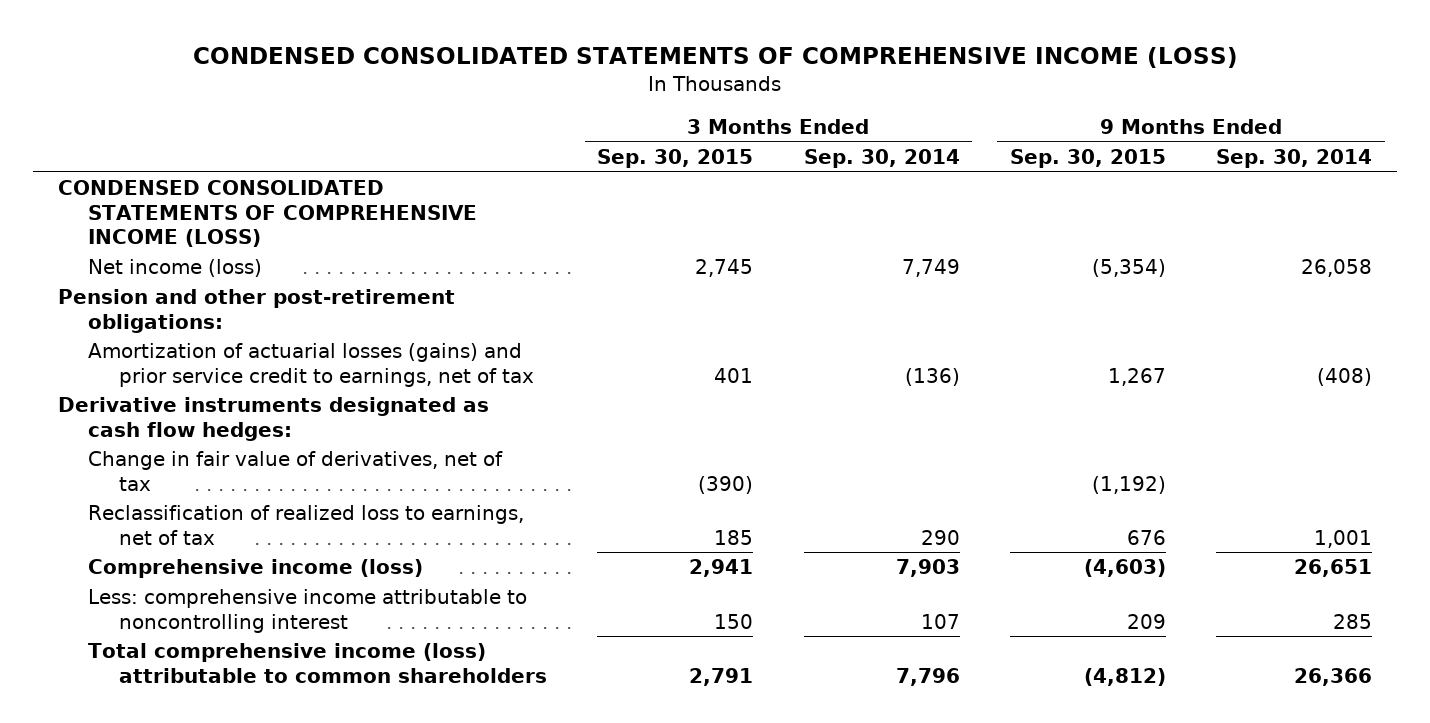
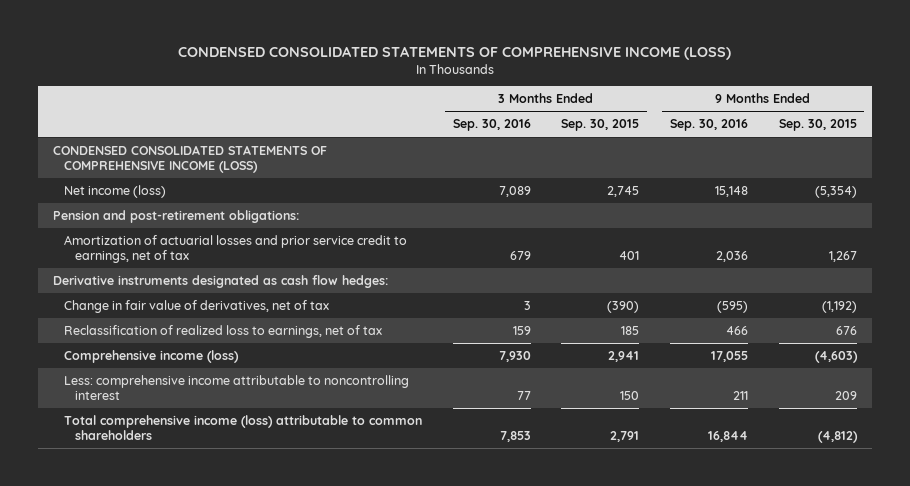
- | 3 Months Ended Sep. 30, 2015 | 3 Months Ended Sep. 30, 2014 | 9 Months Ended Sep. 30, 2015 | 9 Months Ended Sep. 30, 2014
+ | 3 Months Ended Sep. 30, 2016 | 3 Months Ended Sep. 30, 2015 | 9 Months Ended Sep. 30, 2016 | 9 Months Ended Sep. 30, 2015
- Pension and other post-retirement obligations:
- Amortization of actuarial losses (gains) and prior service credit to earnings, net of tax | 401 | (136) | 1,267 | (408)
+ Pension and post-retirement obligations:
+ Amortization of actuarial losses and prior service credit to earnings, net of tax | 679 | 401 | 2,036 | 1,267

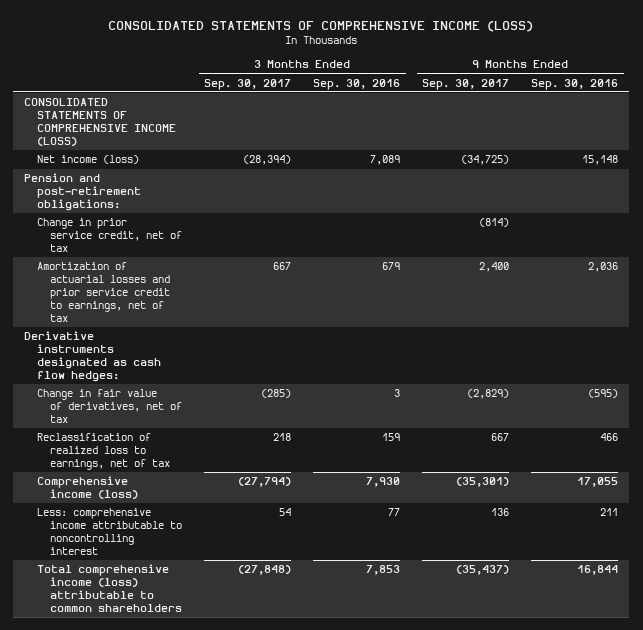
- CONDENSED CONSOLIDATED STATEMENTS OF COMPREHENSIVE INCOME (LOSS)
+ CONSOLIDATED STATEMENTS OF COMPREHENSIVE INCOME (LOSS)
- | 3 Months Ended Sep. 30, 2016 | 3 Months Ended Sep. 30, 2015 | 9 Months Ended Sep. 30, 2016 | 9 Months Ended Sep. 30, 2015
+ | 3 Months Ended Sep. 30, 2017 | 3 Months Ended Sep. 30, 2016 | 9 Months Ended Sep. 30, 2017 | 9 Months Ended Sep. 30, 2016
- CONDENSED CONSOLIDATED STATEMENTS OF COMPREHENSIVE INCOME (LOSS)
+ CONSOLIDATED STATEMENTS OF COMPREHENSIVE INCOME (LOSS)
+ Change in prior service credit, net of tax | | | (814) |

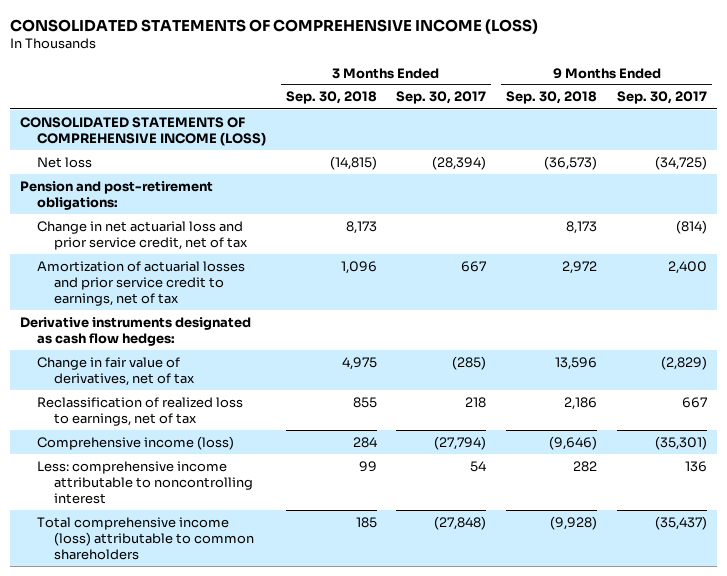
- | 3 Months Ended Sep. 30, 2017 | 3 Months Ended Sep. 30, 2016 | 9 Months Ended Sep. 30, 2017 | 9 Months Ended Sep. 30, 2016
+ | 3 Months Ended Sep. 30, 2018 | 3 Months Ended Sep. 30, 2017 | 9 Months Ended Sep. 30, 2018 | 9 Months Ended Sep. 30, 2017
- Net income (loss) | (28,394) | 7,089 | (34,725) | 15,148
+ Net loss | (14,815) | (28,394) | (36,573) | (34,725)
- Change in prior service credit, net of tax | | | (814) |
+ Change in net actuarial loss and prior service credit, net of tax | 8,173 | | 8,173 | (814)

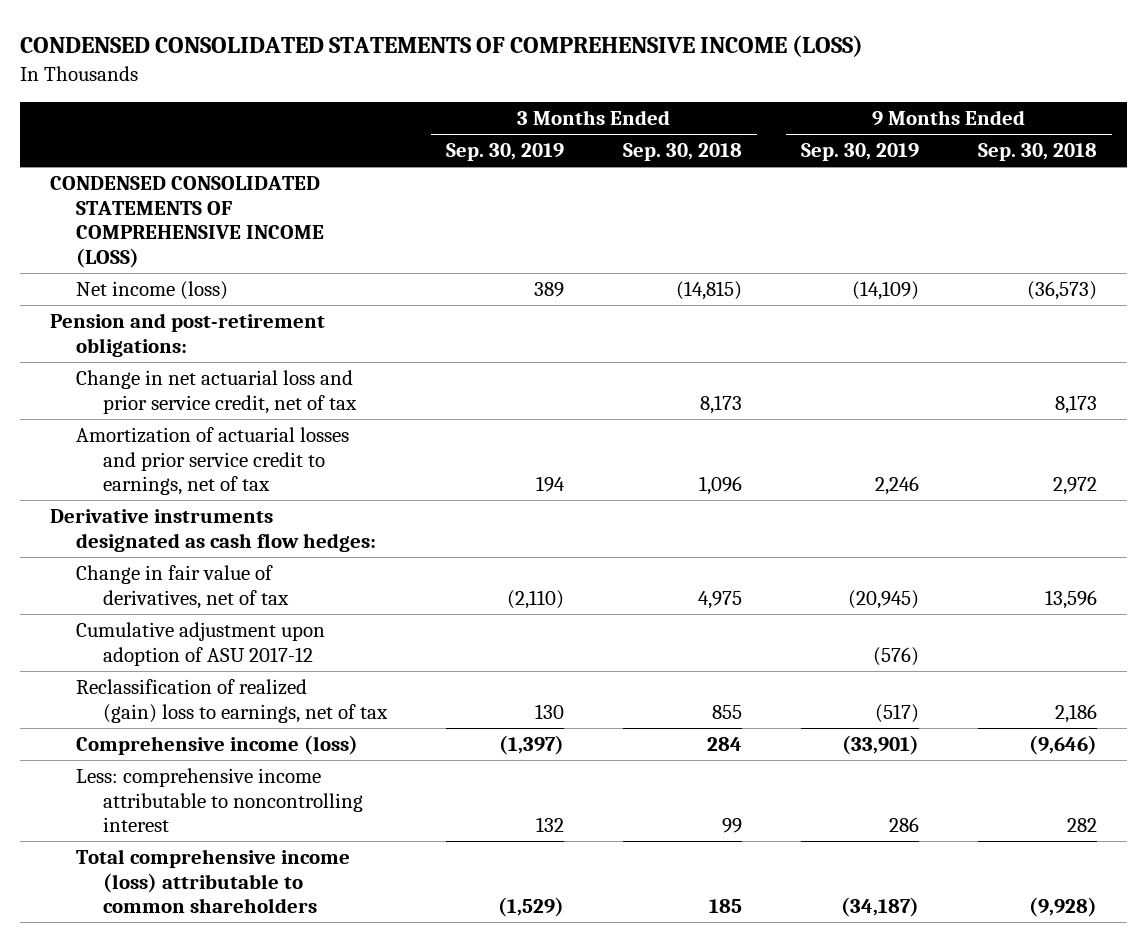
- CONSOLIDATED STATEMENTS OF COMPREHENSIVE INCOME (LOSS)
+ CONDENSED CONSOLIDATED STATEMENTS OF COMPREHENSIVE INCOME (LOSS)
- | 3 Months Ended Sep. 30, 2018 | 3 Months Ended Sep. 30, 2017 | 9 Months Ended Sep. 30, 2018 | 9 Months Ended Sep. 30, 2017
+ | 3 Months Ended Sep. 30, 2019 | 3 Months Ended Sep. 30, 2018 | 9 Months Ended Sep. 30, 2019 | 9 Months Ended Sep. 30, 2018
- CONSOLIDATED STATEMENTS OF COMPREHENSIVE INCOME (LOSS)
- Net loss | (14,815) | (28,394) | (36,573) | (34,725)
+ CONDENSED CONSOLIDATED STATEMENTS OF COMPREHENSIVE INCOME (LOSS)
+ Net income (loss) | 389 | (14,815) | (14,109) | (36,573)
- Reclassification of realized loss to earnings, net of tax | 855 | 218 | 2,186 | 667
+ Cumulative adjustment upon adoption of ASU 2017-12 | | | (576) |
+ Reclassification of realized (gain) loss to earnings, net of tax | 130 | 855 | (517) | 2,186

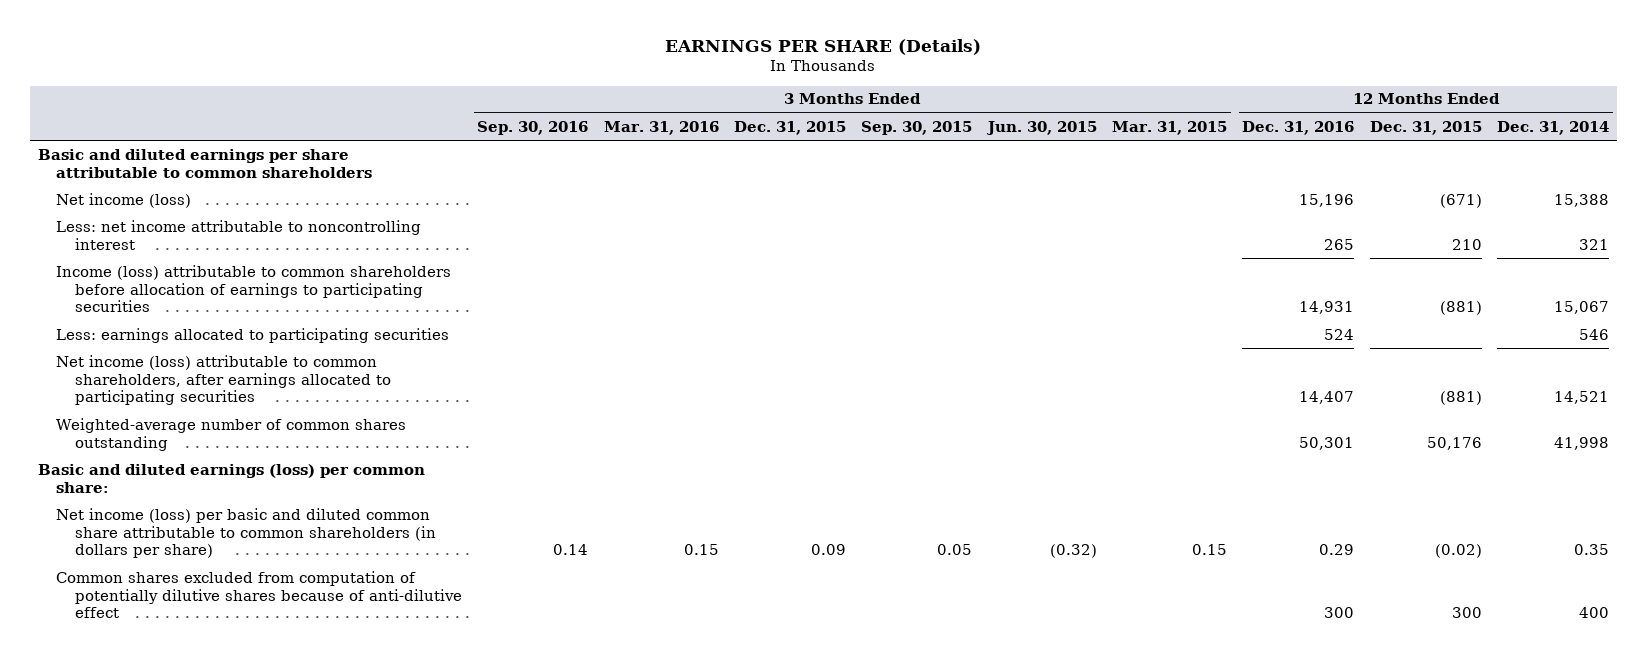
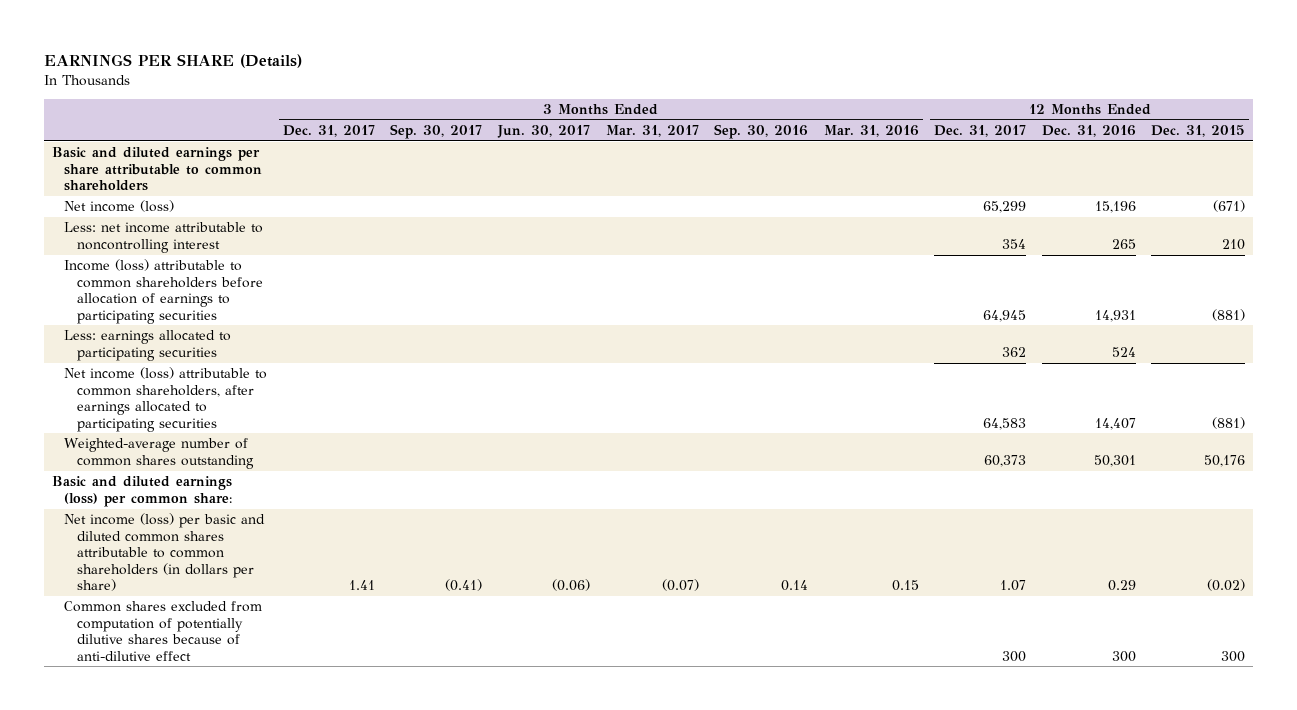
- | 3 Months Ended Sep. 30, 2016 | 3 Months Ended Mar. 31, 2016 | 3 Months Ended Dec. 31, 2015 | 3 Months Ended Sep. 30, 2015 | 3 Months Ended Jun. 30, 2015 | 3 Months Ended Mar. 31, 2015 | 12 Months Ended Dec. 31, 2016 | 12 Months Ended Dec. 31, 2015 | 12 Months Ended Dec. 31, 2014
+ | 3 Months Ended Dec. 31, 2017 | 3 Months Ended Sep. 30, 2017 | 3 Months Ended Jun. 30, 2017 | 3 Months Ended Mar. 31, 2017 | 3 Months Ended Sep. 30, 2016 | 3 Months Ended Mar. 31, 2016 | 12 Months Ended Dec. 31, 2017 | 12 Months Ended Dec. 31, 2016 | 12 Months Ended Dec. 31, 2015
- Net income (loss) per basic and diluted common share attributable to common shareholders (in dollars per share) | 0.14 | 0.15 | 0.09 | 0.05 | (0.32) | 0.15 | 0.29 | (0.02) | 0.35
+ Net income (loss) per basic and diluted common shares attributable to common shareholders (in dollars per share) | 1.41 | (0.41) | (0.06) | (0.07) | 0.14 | 0.15 | 1.07 | 0.29 | (0.02)

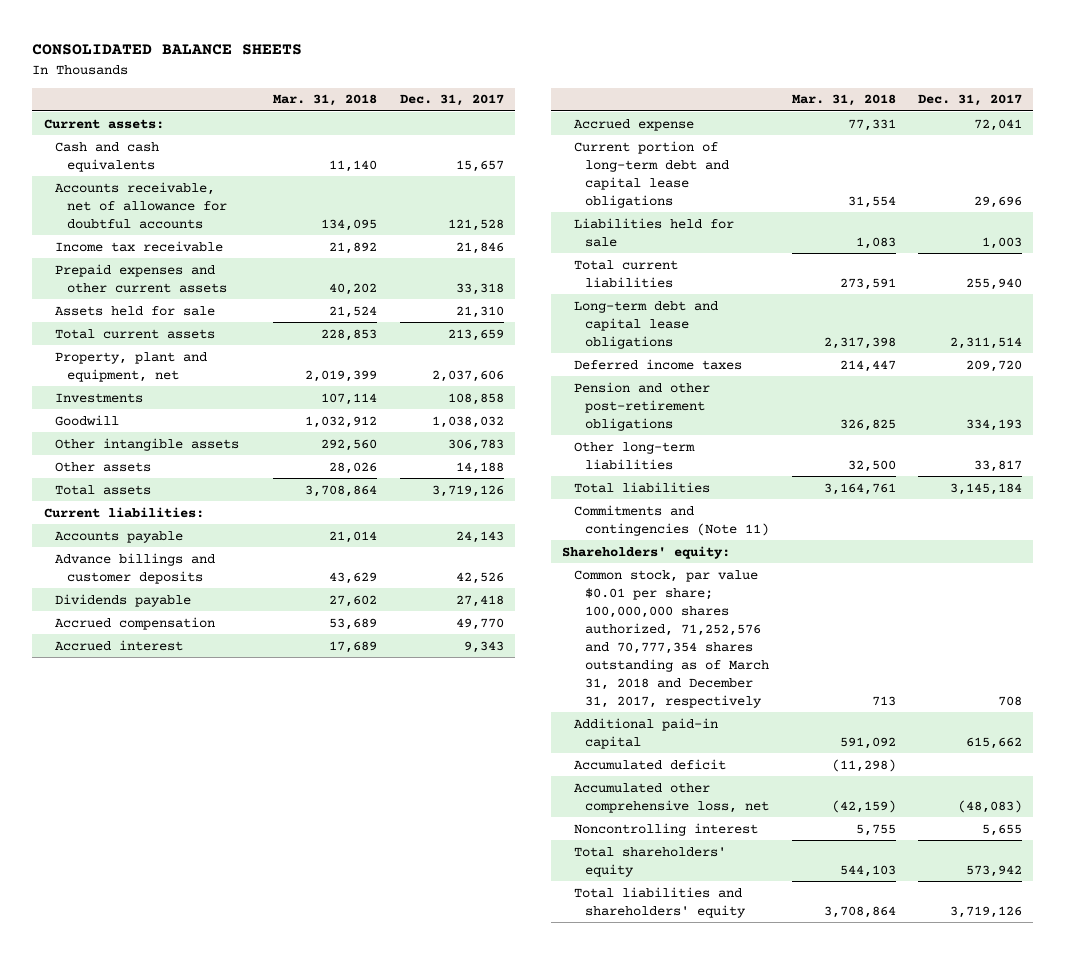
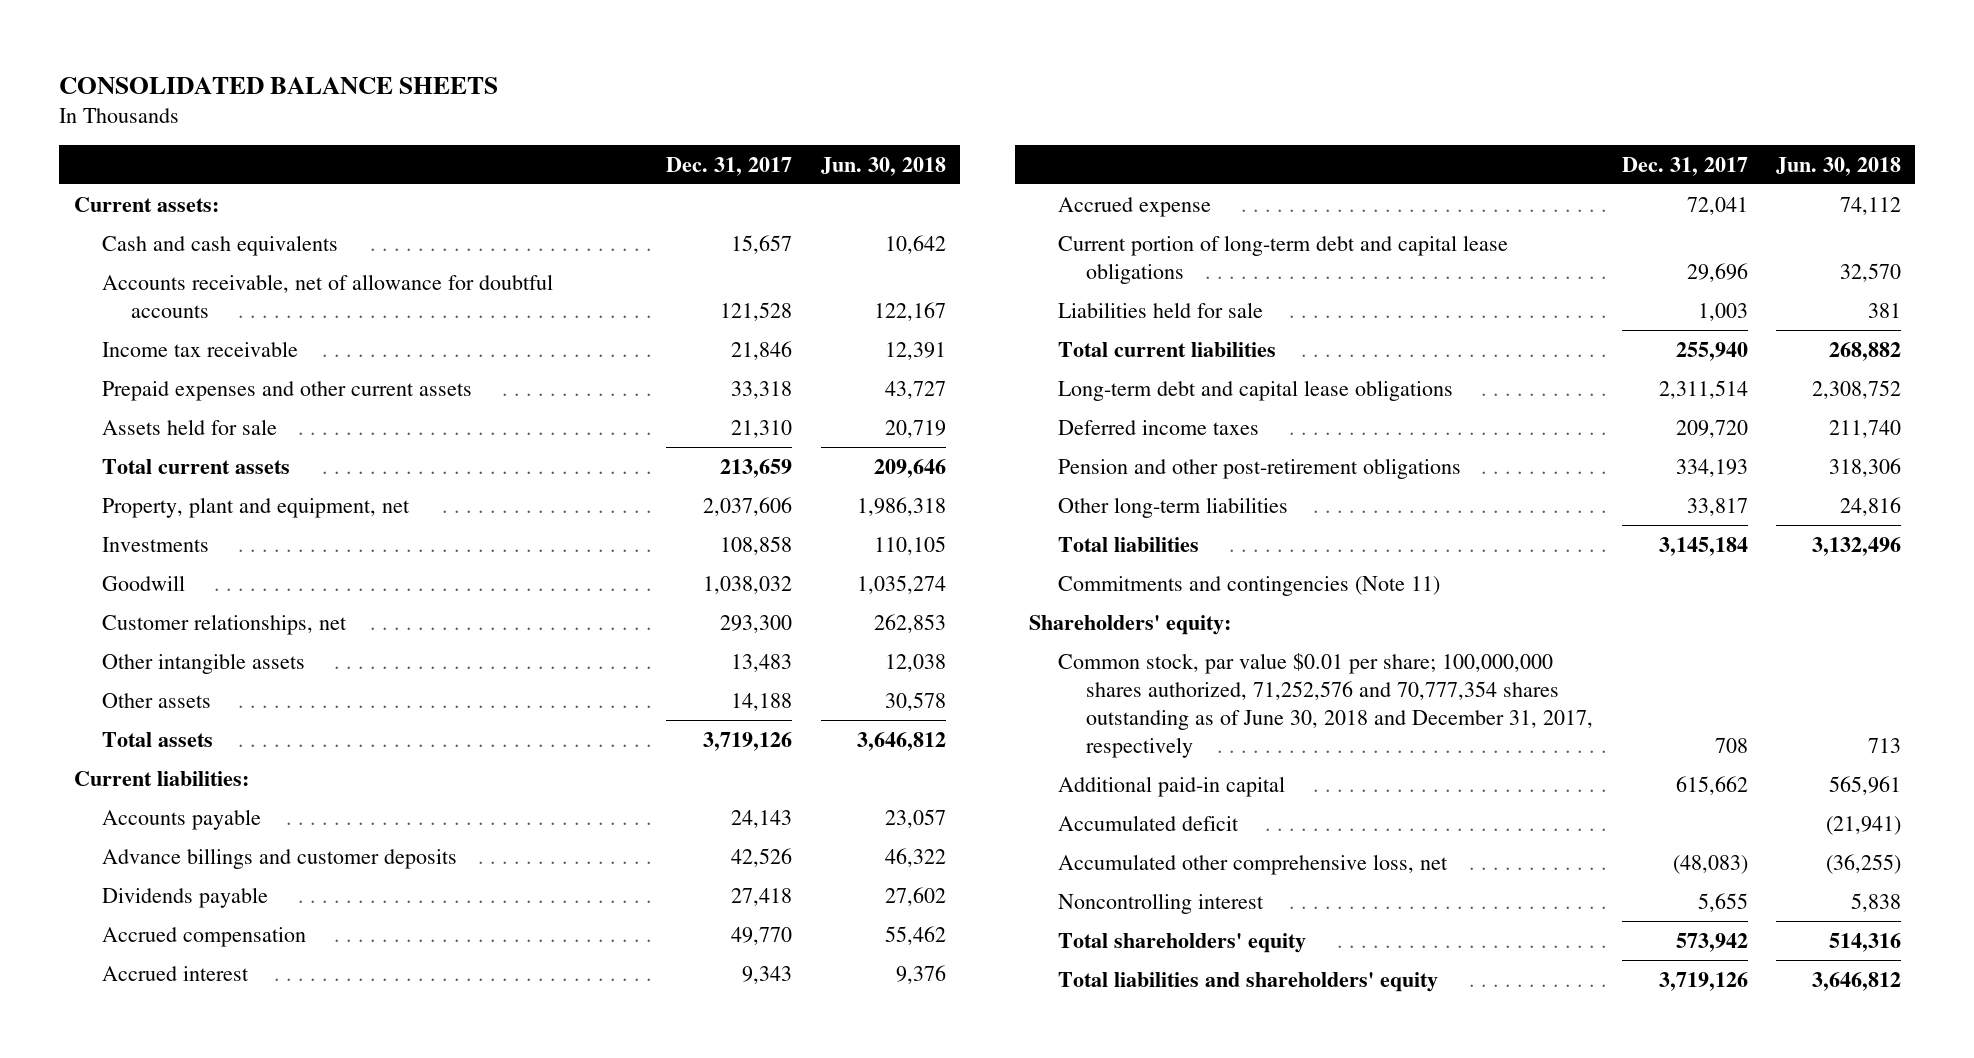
- | Mar. 31, 2018 | Dec. 31, 2017
+ | Dec. 31, 2017 | Jun. 30, 2018
- Other intangible assets | 292,560 | 306,783
+ Customer relationships, net | 293,300 | 262,853
+ Other intangible assets | 13,483 | 12,038
- Common stock, par value $0.01 per share; 100,000,000 shares authorized, 71,252,576 and 70,777,354 shares outstanding as of March 31, 2018 and December 31, 2017, respectively | 713 | 708
+ Common stock, par value $0.01 per share; 100,000,000 shares authorized, 71,252,576 and 70,777,354 shares outstanding as of June 30, 2018 and December 31, 2017, respectively | 708 | 713

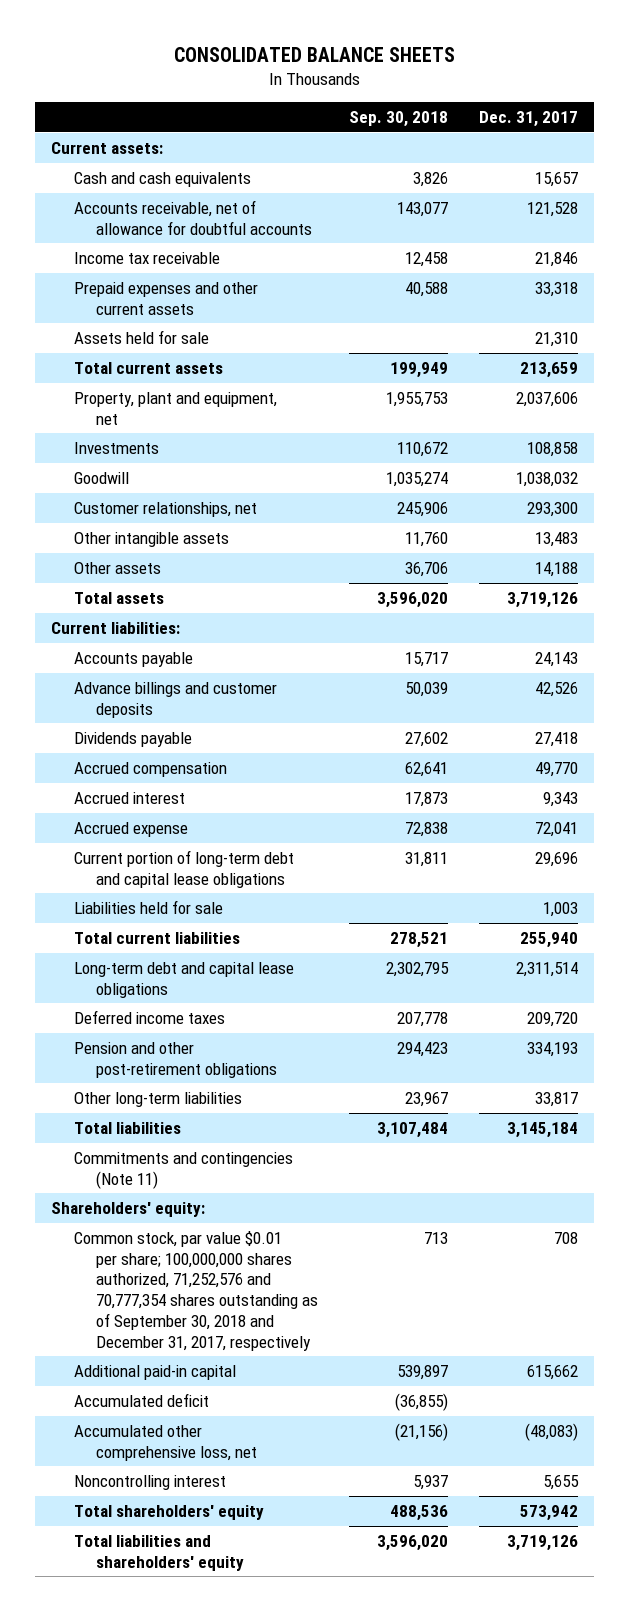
- | Dec. 31, 2017 | Jun. 30, 2018
+ | Sep. 30, 2018 | Dec. 31, 2017
- Common stock, par value $0.01 per share; 100,000,000 shares authorized, 71,252,576 and 70,777,354 shares outstanding as of June 30, 2018 and December 31, 2017, respectively | 708 | 713
+ Common stock, par value $0.01 per share; 100,000,000 shares authorized, 71,252,576 and 70,777,354 shares outstanding as of September 30, 2018 and December 31, 2017, respectively | 713 | 708

